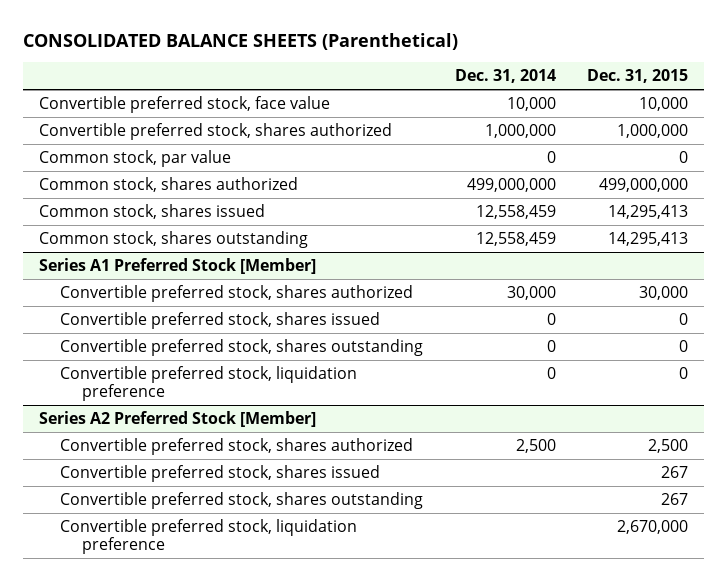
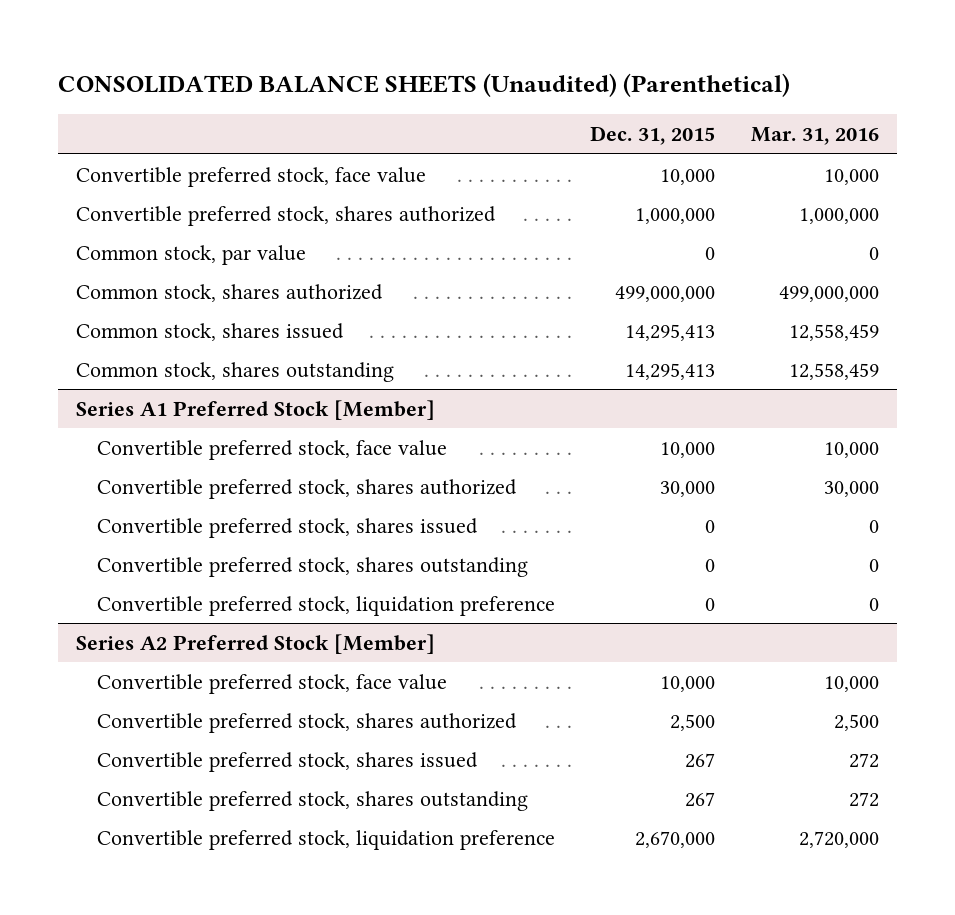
- CONSOLIDATED BALANCE SHEETS (Parenthetical)
+ CONSOLIDATED BALANCE SHEETS (Unaudited) (Parenthetical)
- | Dec. 31, 2014 | Dec. 31, 2015
+ | Dec. 31, 2015 | Mar. 31, 2016
@ Series A1 Preferred Stock [Member]
+ Convertible preferred stock, face value | 10,000 | 10,000
@ Series A2 Preferred Stock [Member]
+ Convertible preferred stock, face value | 10,000 | 10,000

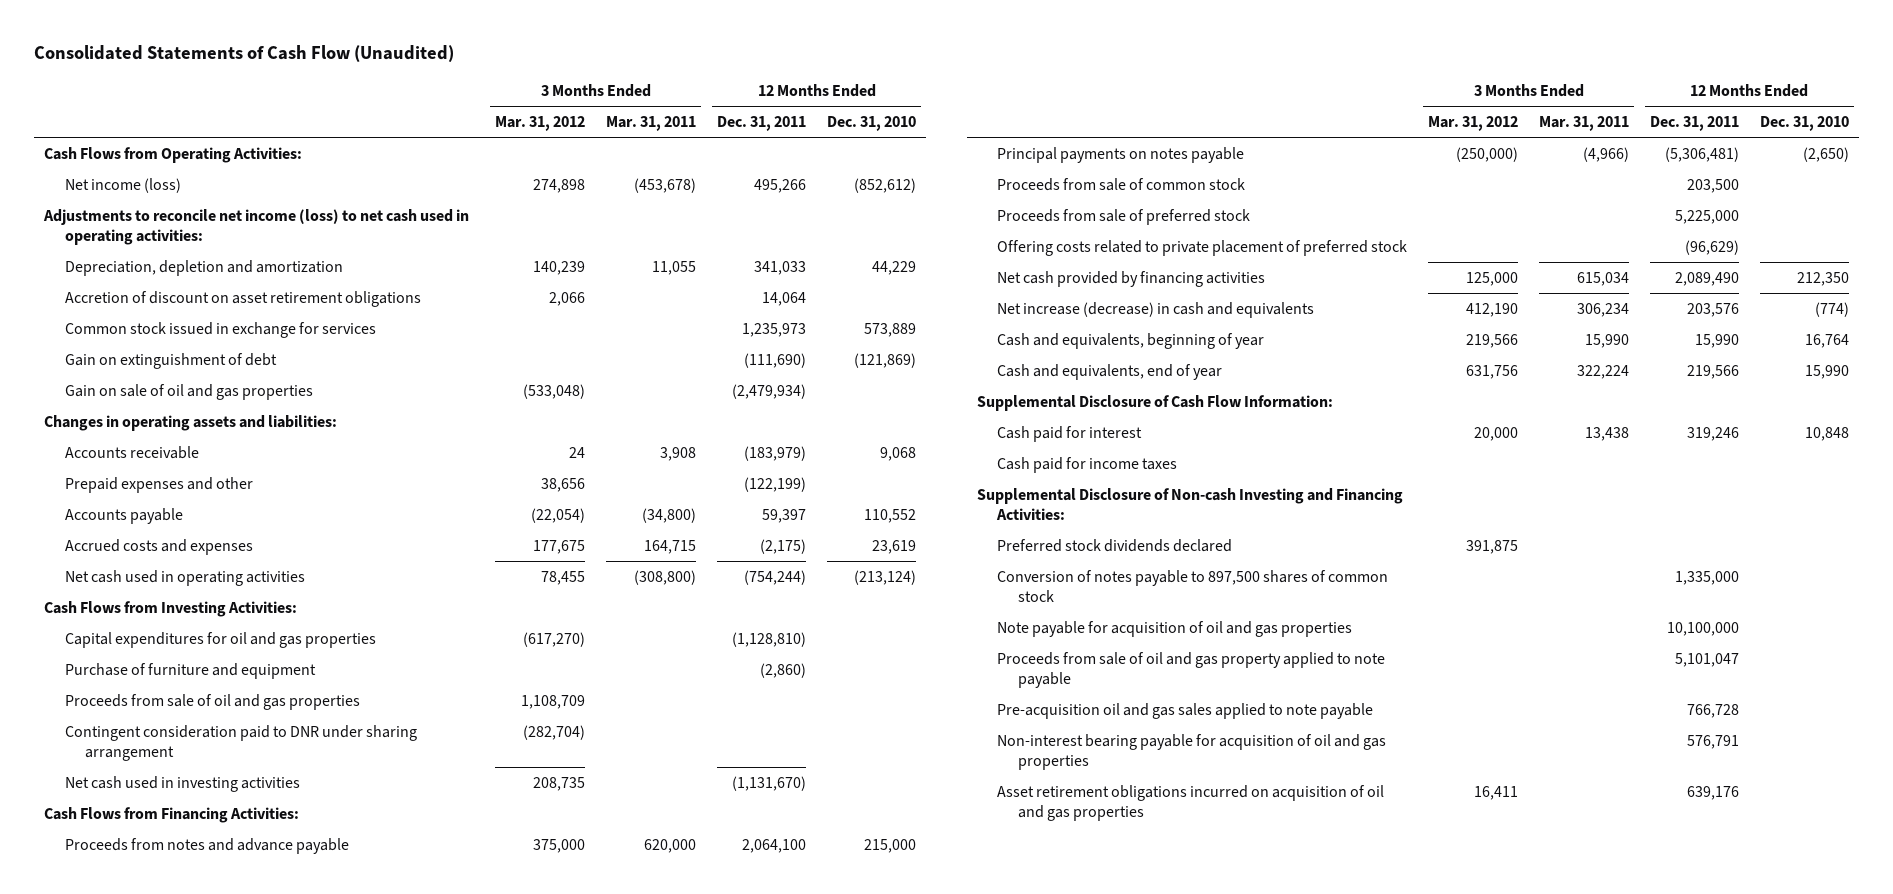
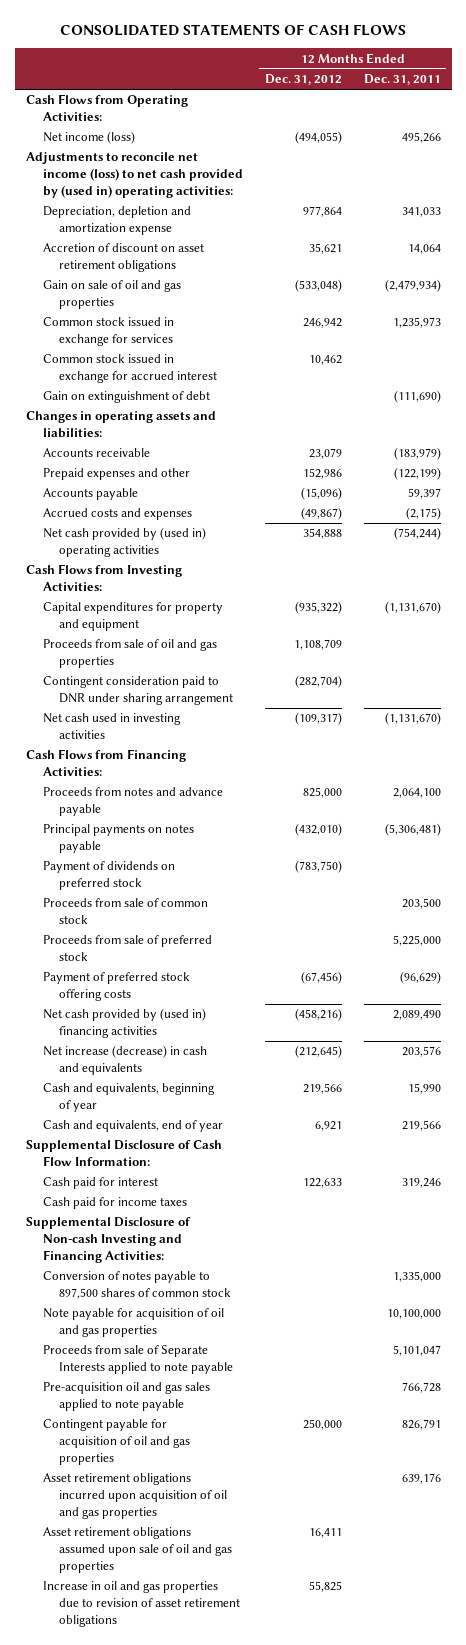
- Consolidated Statements of Cash Flow (Unaudited)
+ CONSOLIDATED STATEMENTS OF CASH FLOWS
- | 3 Months Ended Mar. 31, 2012 | 3 Months Ended Mar. 31, 2011 | 12 Months Ended Dec. 31, 2011 | 12 Months Ended Dec. 31, 2010
+ | 12 Months Ended Dec. 31, 2012 | 12 Months Ended Dec. 31, 2011
- Adjustments to reconcile net income (loss) to net cash used in operating activities:
- Depreciation, depletion and amortization | 140,239 | 11,055 | 341,033 | 44,229
+ Adjustments to reconcile net income (loss) to net cash provided by (used in) operating activities:
+ Depreciation, depletion and amortization expense | 977,864 | 341,033
moved up: Gain on sale of oil and gas properties | (533,048) | (2,479,934)
+ Common stock issued in exchange for accrued interest | 10,462 |
- Net cash used in operating activities | 78,455 | (308,800) | (754,244) | (213,124)
+ Net cash provided by (used in) operating activities | 354,888 | (754,244)
- Capital expenditures for oil and gas properties | (617,270) | | (1,128,810) |
- Purchase of furniture and equipment | | | (2,860) |
+ Capital expenditures for property and equipment | (935,322) | (1,131,670)
+ Payment of dividends on preferred stock | (783,750) |
- Offering costs related to private placement of preferred stock | | | (96,629) |
- Net cash provided by financing activities | 125,000 | 615,034 | 2,089,490 | 212,350
+ Payment of preferred stock offering costs | (67,456) | (96,629)
+ Net cash provided by (used in) financing activities | (458,216) | 2,089,490
- Preferred stock dividends declared | 391,875 | | |
- Proceeds from sale of oil and gas property applied to note payable | | | 5,101,047 |
+ Proceeds from sale of Separate Interests applied to note payable | | 5,101,047
- Non-interest bearing payable for acquisition of oil and gas properties | | | 576,791 |
- Asset retirement obligations incurred on acquisition of oil and gas properties | 16,411 | | 639,176 |
+ Contingent payable for acquisition of oil and gas properties | 250,000 | 826,791
+ Asset retirement obligations incurred upon acquisition of oil and gas properties | | 639,176
+ Asset retirement obligations assumed upon sale of oil and gas properties | 16,411 |
+ Increase in oil and gas properties due to revision of asset retirement obligations | 55,825 |

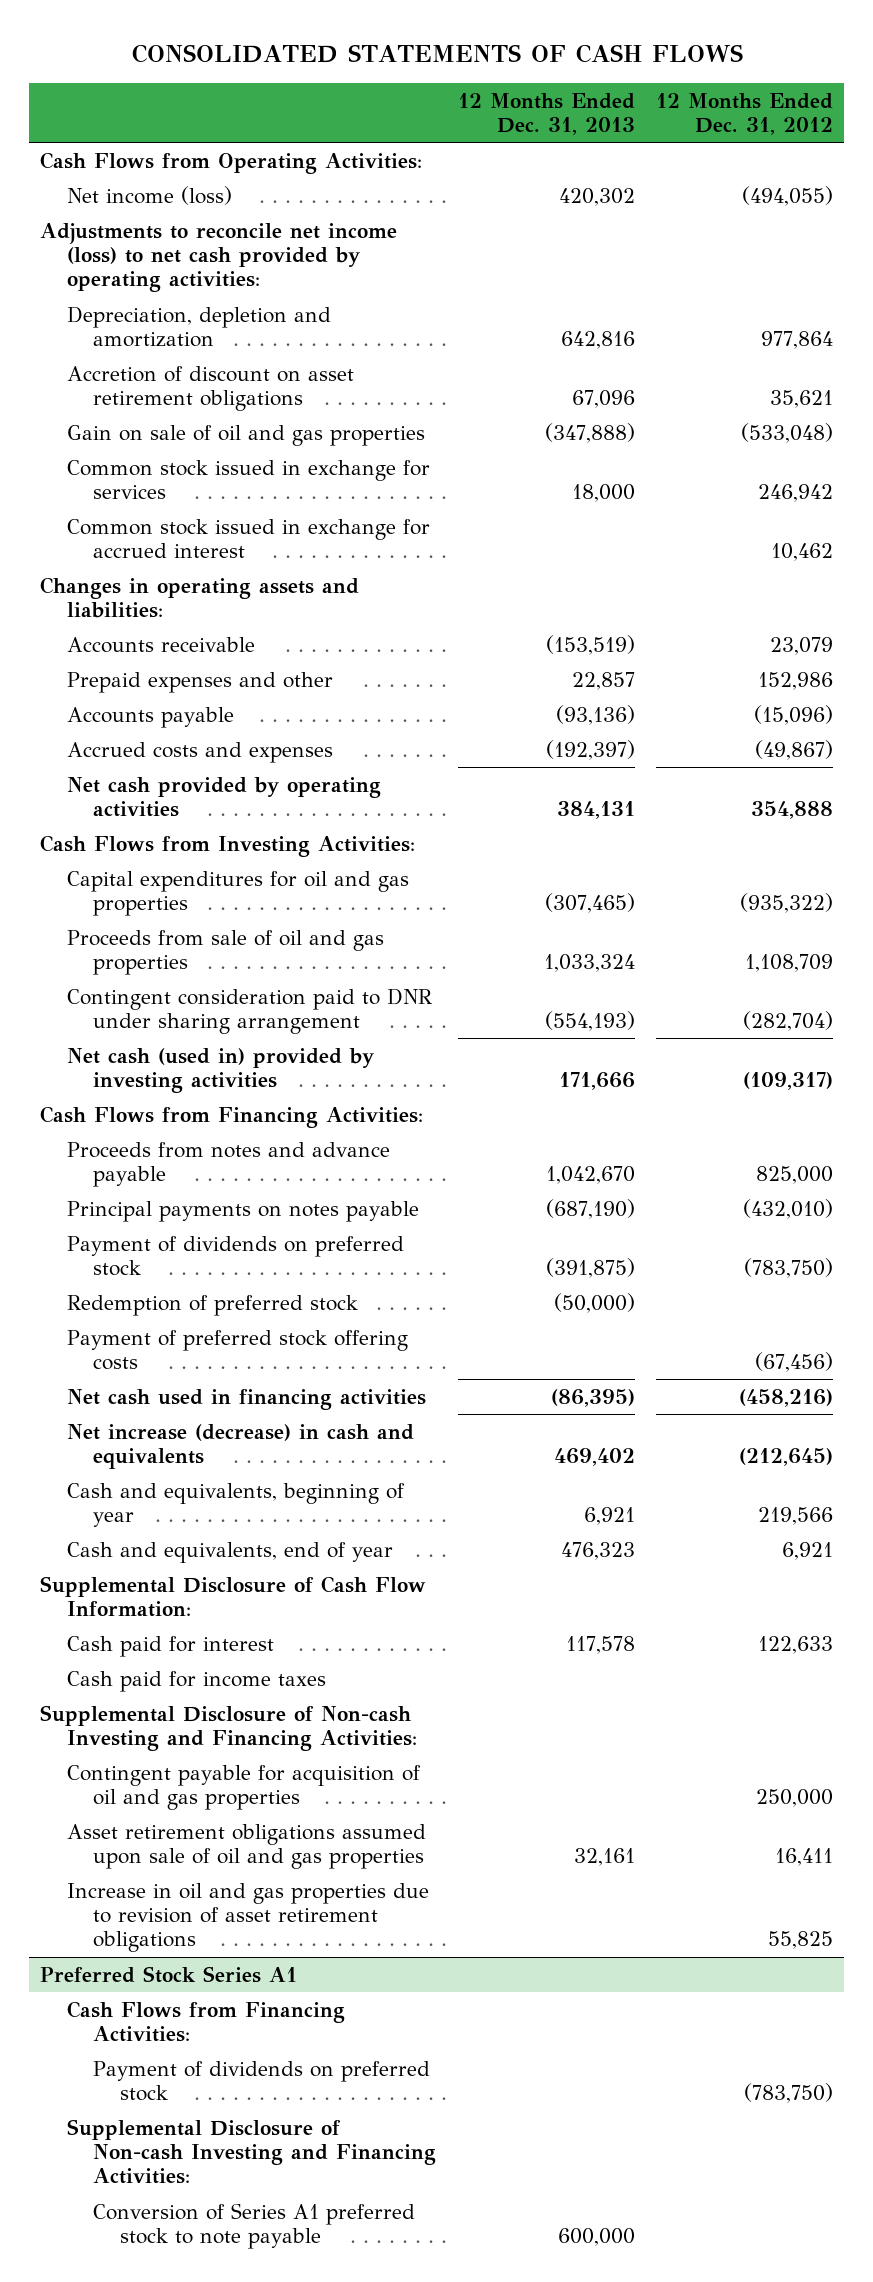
- | 12 Months Ended Dec. 31, 2012 | 12 Months Ended Dec. 31, 2011
+ | 12 Months Ended Dec. 31, 2013 | 12 Months Ended Dec. 31, 2012
- Adjustments to reconcile net income (loss) to net cash provided by (used in) operating activities:
- Depreciation, depletion and amortization expense | 977,864 | 341,033
+ Adjustments to reconcile net income (loss) to net cash provided by operating activities:
+ Depreciation, depletion and amortization | 642,816 | 977,864
- Gain on extinguishment of debt | | (111,690)
- Net cash provided by (used in) operating activities | 354,888 | (754,244)
+ Net cash provided by operating activities | 384,131 | 354,888
- Capital expenditures for property and equipment | (935,322) | (1,131,670)
+ Capital expenditures for oil and gas properties | (307,465) | (935,322)
- Net cash used in investing activities | (109,317) | (1,131,670)
+ Net cash (used in) provided by investing activities | 171,666 | (109,317)
- Proceeds from sale of common stock | | 203,500
- Proceeds from sale of preferred stock | | 5,225,000
+ Redemption of preferred stock | (50,000) |
- Net cash provided by (used in) financing activities | (458,216) | 2,089,490
+ Net cash used in financing activities | (86,395) | (458,216)
- Conversion of notes payable to 897,500 shares of common stock | | 1,335,000
- Note payable for acquisition of oil and gas properties | | 10,100,000
- Proceeds from sale of Separate Interests applied to note payable | | 5,101,047
- Pre-acquisition oil and gas sales applied to note payable | | 766,728
- Asset retirement obligations incurred upon acquisition of oil and gas properties | | 639,176
+ Preferred Stock Series A1
+ Cash Flows from Financing Activities:
+ Payment of dividends on preferred stock | | (783,750)
+ Supplemental Disclosure of Non-cash Investing and Financing Activities:
+ Conversion of Series A1 preferred stock to note payable | 600,000 |

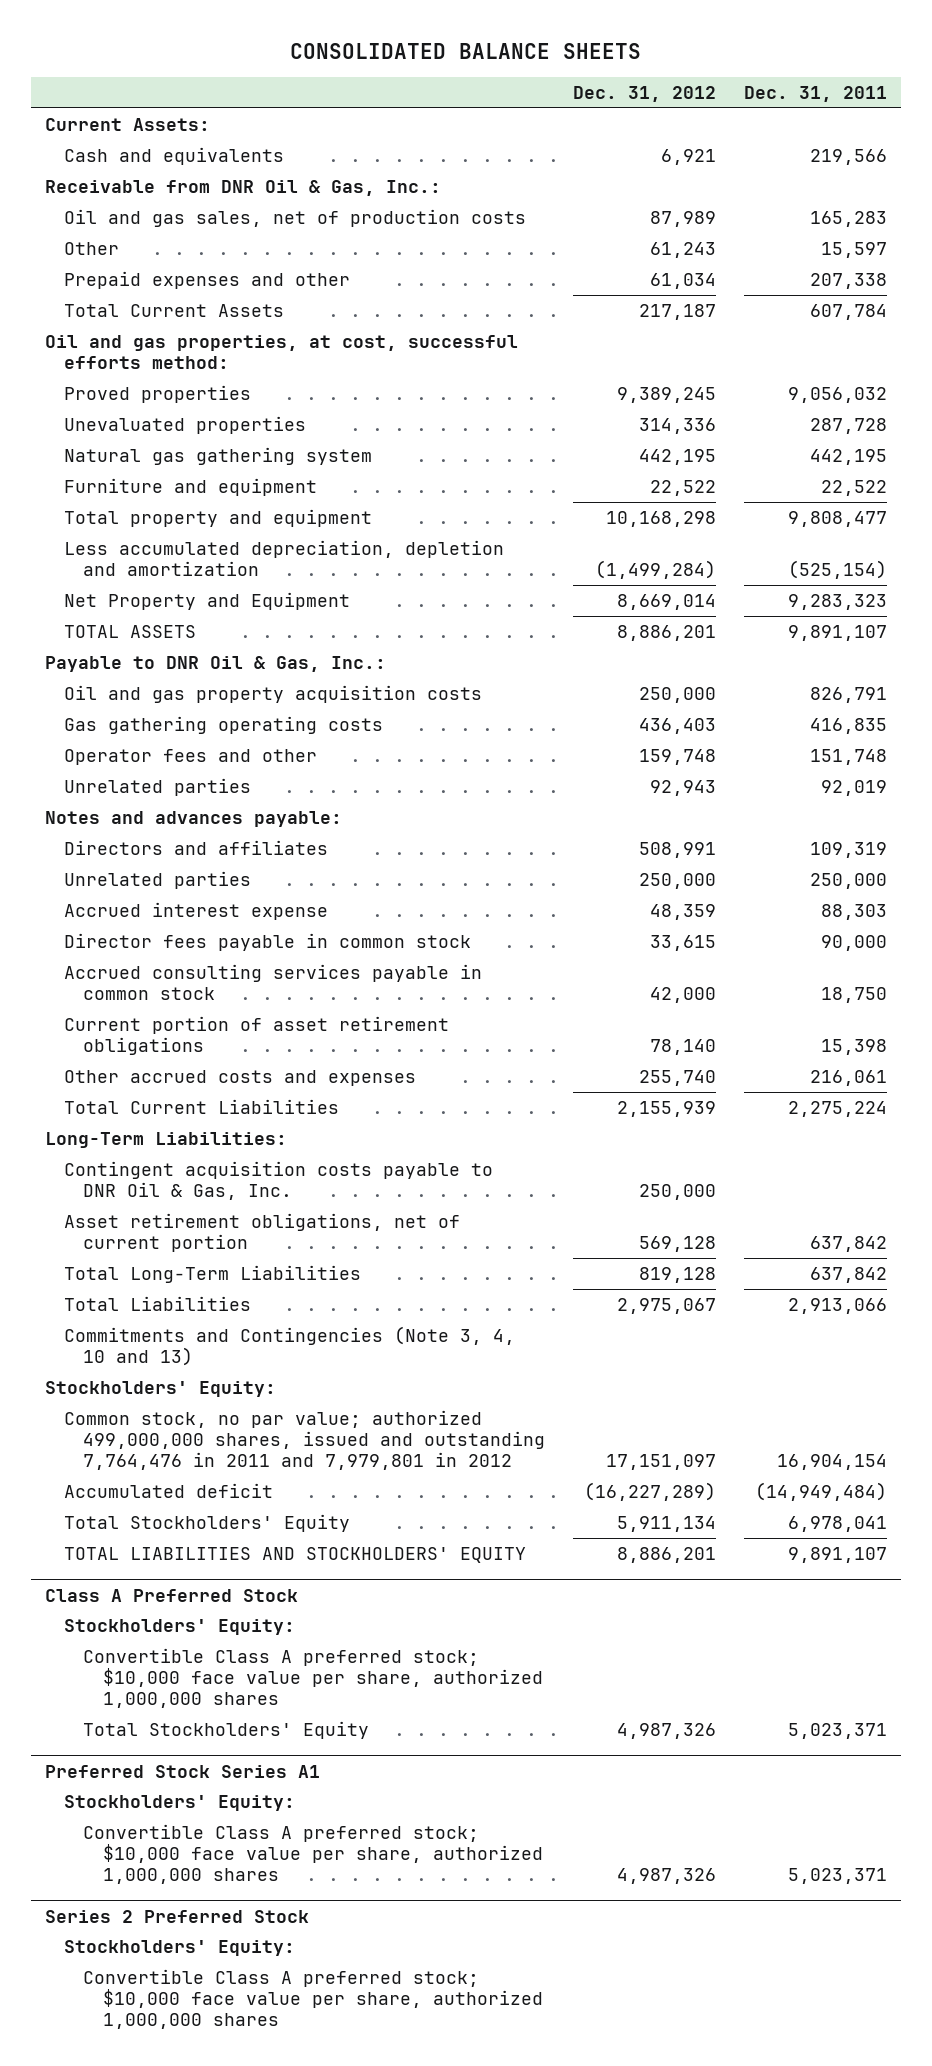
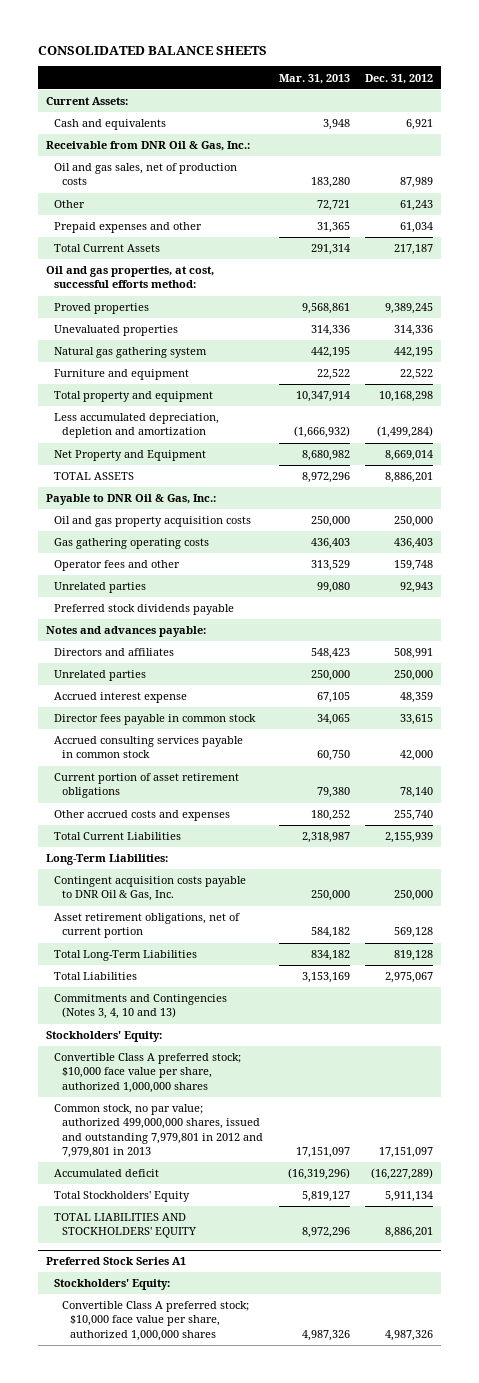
- | Dec. 31, 2012 | Dec. 31, 2011
+ | Mar. 31, 2013 | Dec. 31, 2012
+ Preferred stock dividends payable
- Commitments and Contingencies (Note 3, 4, 10 and 13)
+ Commitments and Contingencies (Notes 3, 4, 10 and 13)
- Common stock, no par value; authorized 499,000,000 shares, issued and outstanding 7,764,476 in 2011 and 7,979,801 in 2012 | 17,151,097 | 16,904,154
+ Convertible Class A preferred stock; $10,000 face value per share, authorized 1,000,000 shares
+ Common stock, no par value; authorized 499,000,000 shares, issued and outstanding 7,979,801 in 2012 and 7,979,801 in 2013 | 17,151,097 | 17,151,097
- Class A Preferred Stock
- Stockholders' Equity:
- Convertible Class A preferred stock; $10,000 face value per share, authorized 1,000,000 shares
- Total Stockholders' Equity | 4,987,326 | 5,023,371
- Series 2 Preferred Stock
- Stockholders' Equity:
- Convertible Class A preferred stock; $10,000 face value per share, authorized 1,000,000 shares

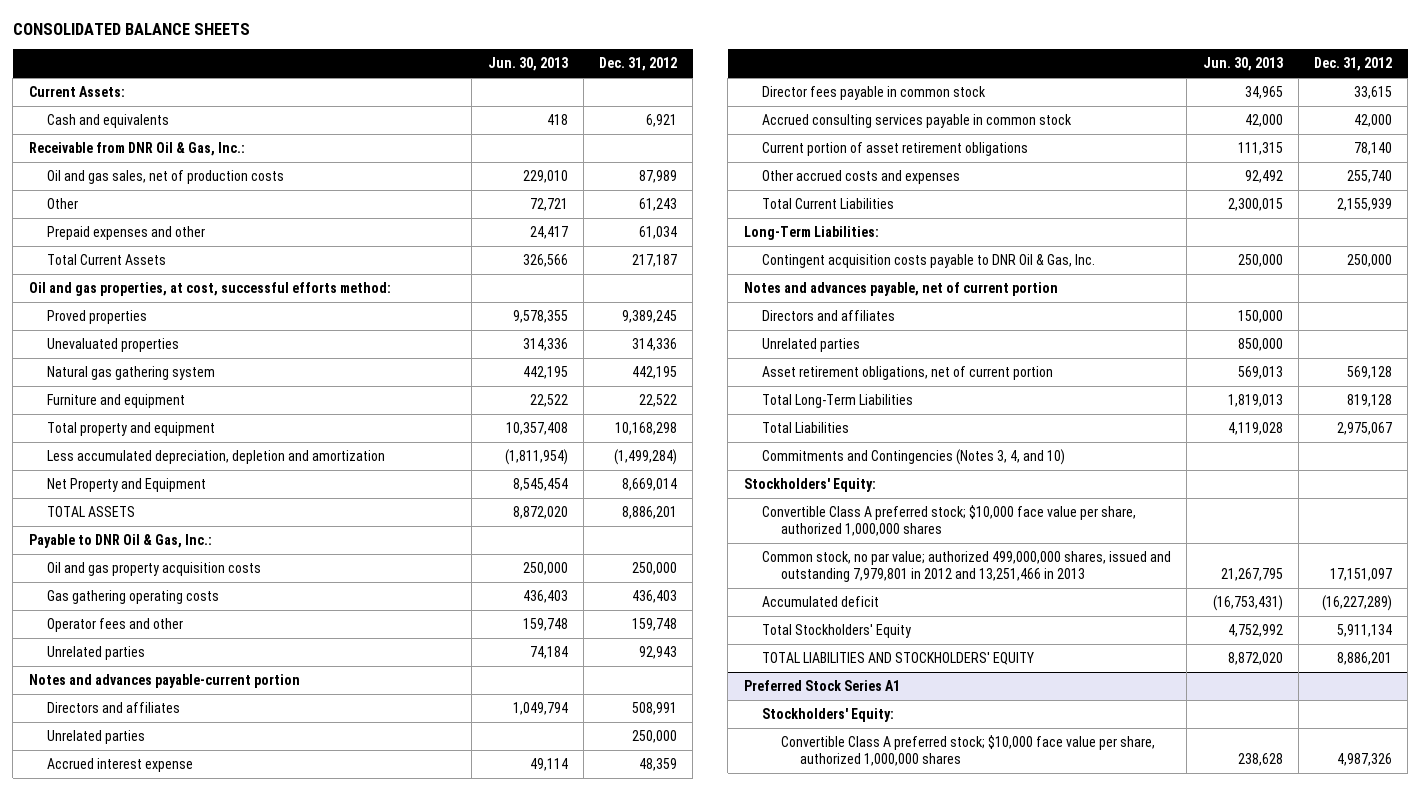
- | Mar. 31, 2013 | Dec. 31, 2012
+ | Jun. 30, 2013 | Dec. 31, 2012
- Preferred stock dividends payable
- Notes and advances payable:
+ Notes and advances payable-current portion
+ Notes and advances payable, net of current portion
+ Directors and affiliates | 150,000 |
+ Unrelated parties | 850,000 |
- Commitments and Contingencies (Notes 3, 4, 10 and 13)
+ Commitments and Contingencies (Notes 3, 4, and 10)
- Common stock, no par value; authorized 499,000,000 shares, issued and outstanding 7,979,801 in 2012 and 7,979,801 in 2013 | 17,151,097 | 17,151,097
+ Common stock, no par value; authorized 499,000,000 shares, issued and outstanding 7,979,801 in 2012 and 13,251,466 in 2013 | 21,267,795 | 17,151,097

